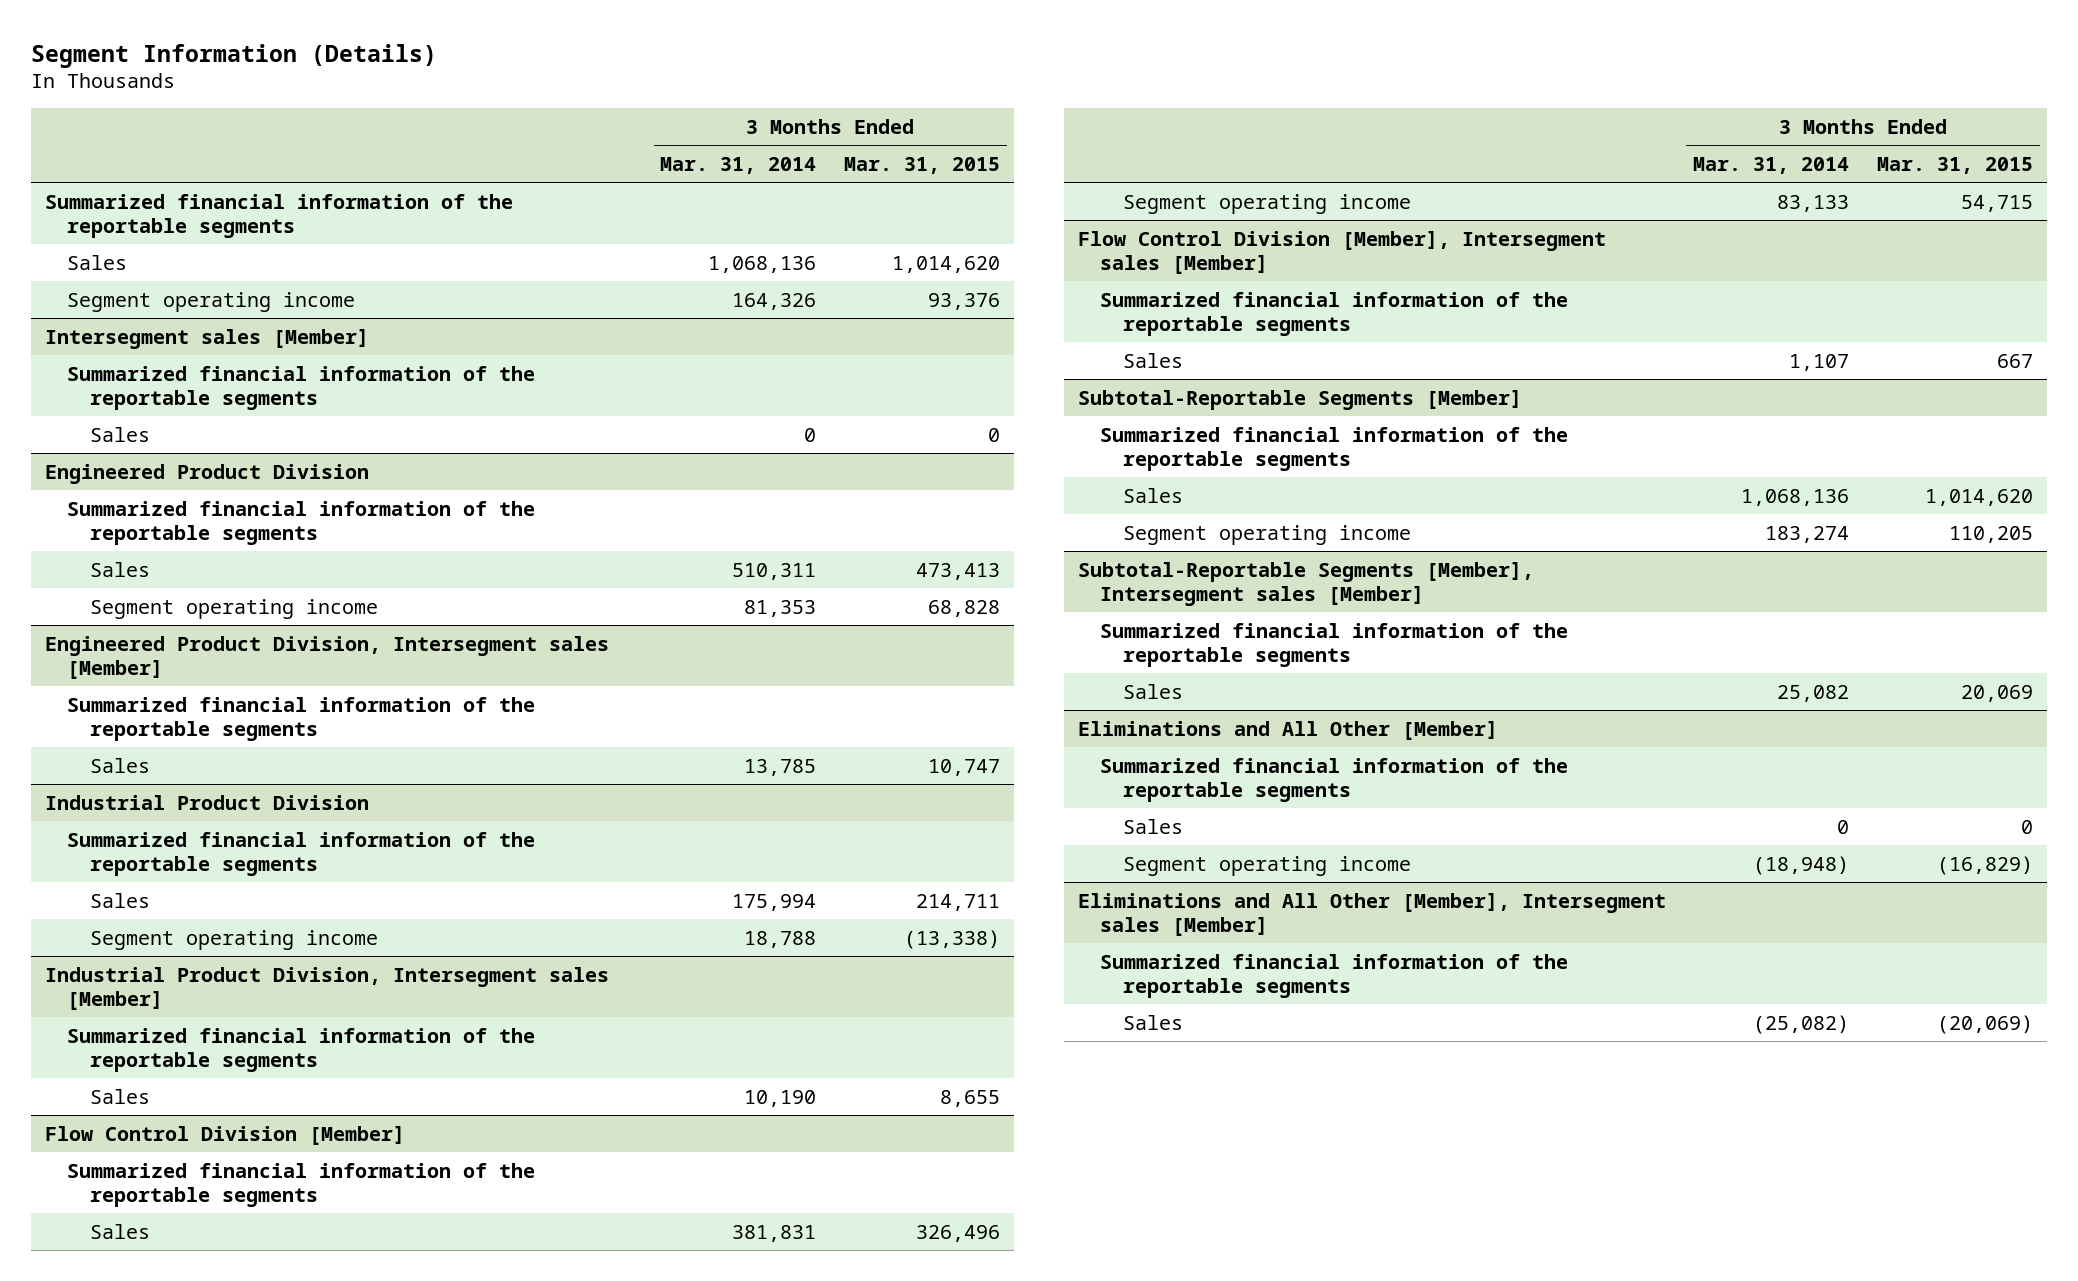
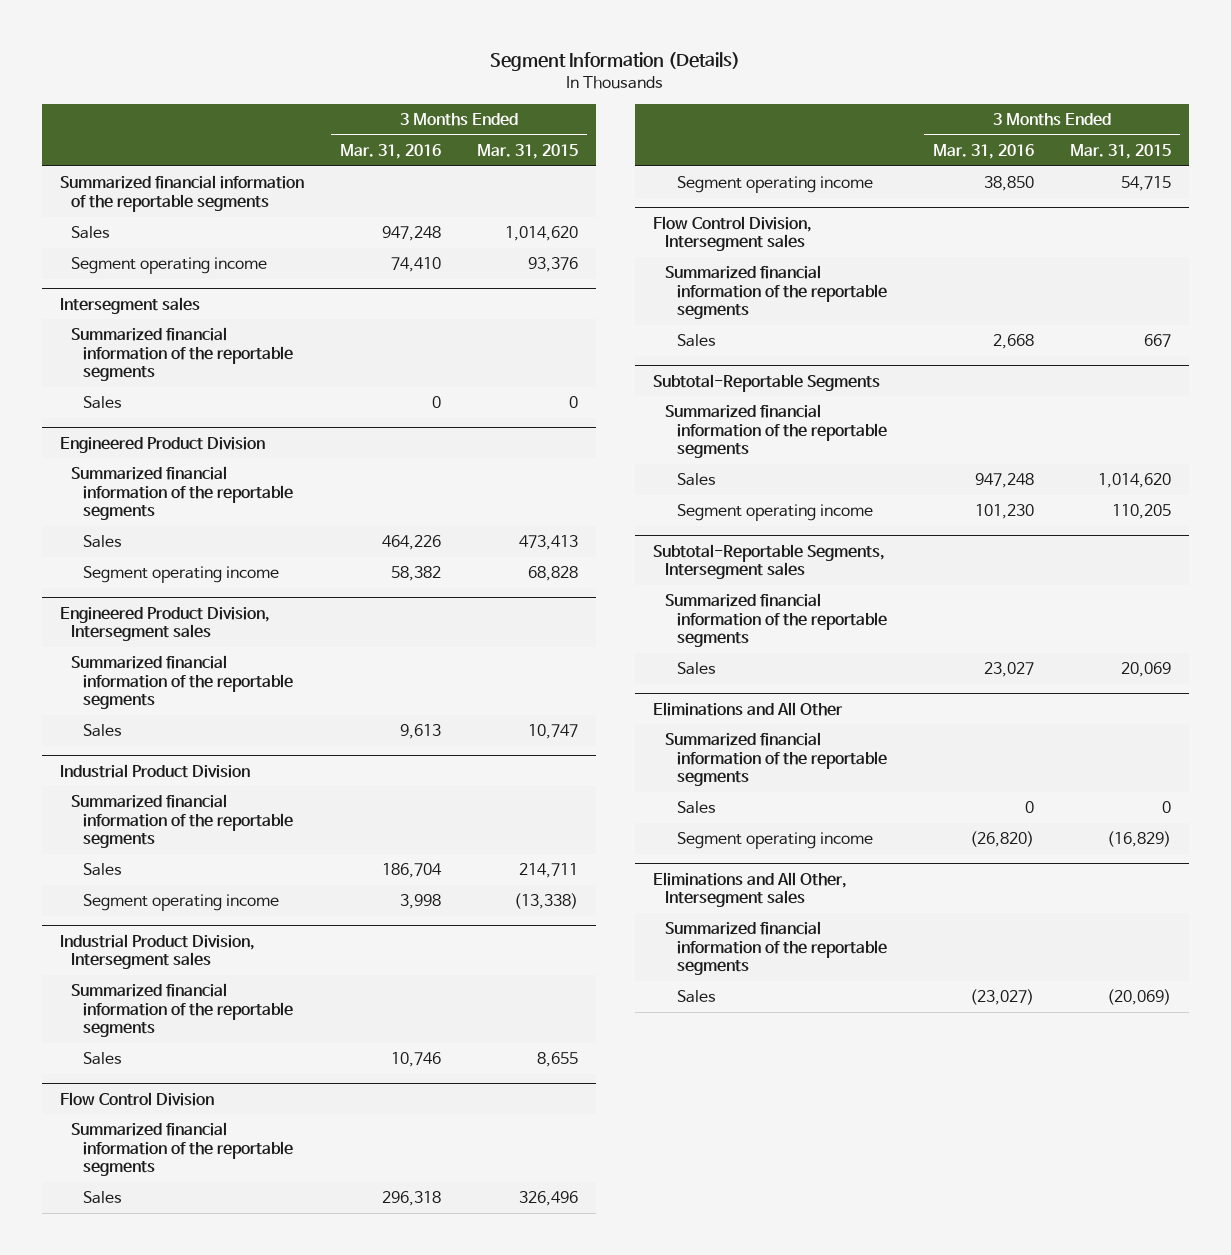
- | 3 Months Ended Mar. 31, 2014 | 3 Months Ended Mar. 31, 2015
+ | 3 Months Ended Mar. 31, 2016 | 3 Months Ended Mar. 31, 2015
- Intersegment sales [Member]
+ Intersegment sales
- Engineered Product Division, Intersegment sales [Member]
+ Engineered Product Division, Intersegment sales
- Industrial Product Division, Intersegment sales [Member]
+ Industrial Product Division, Intersegment sales
- Flow Control Division [Member]
+ Flow Control Division
- Flow Control Division [Member], Intersegment sales [Member]
+ Flow Control Division, Intersegment sales
- Subtotal-Reportable Segments [Member]
+ Subtotal-Reportable Segments
- Subtotal-Reportable Segments [Member], Intersegment sales [Member]
+ Subtotal-Reportable Segments, Intersegment sales
- Eliminations and All Other [Member]
+ Eliminations and All Other
- Eliminations and All Other [Member], Intersegment sales [Member]
+ Eliminations and All Other, Intersegment sales

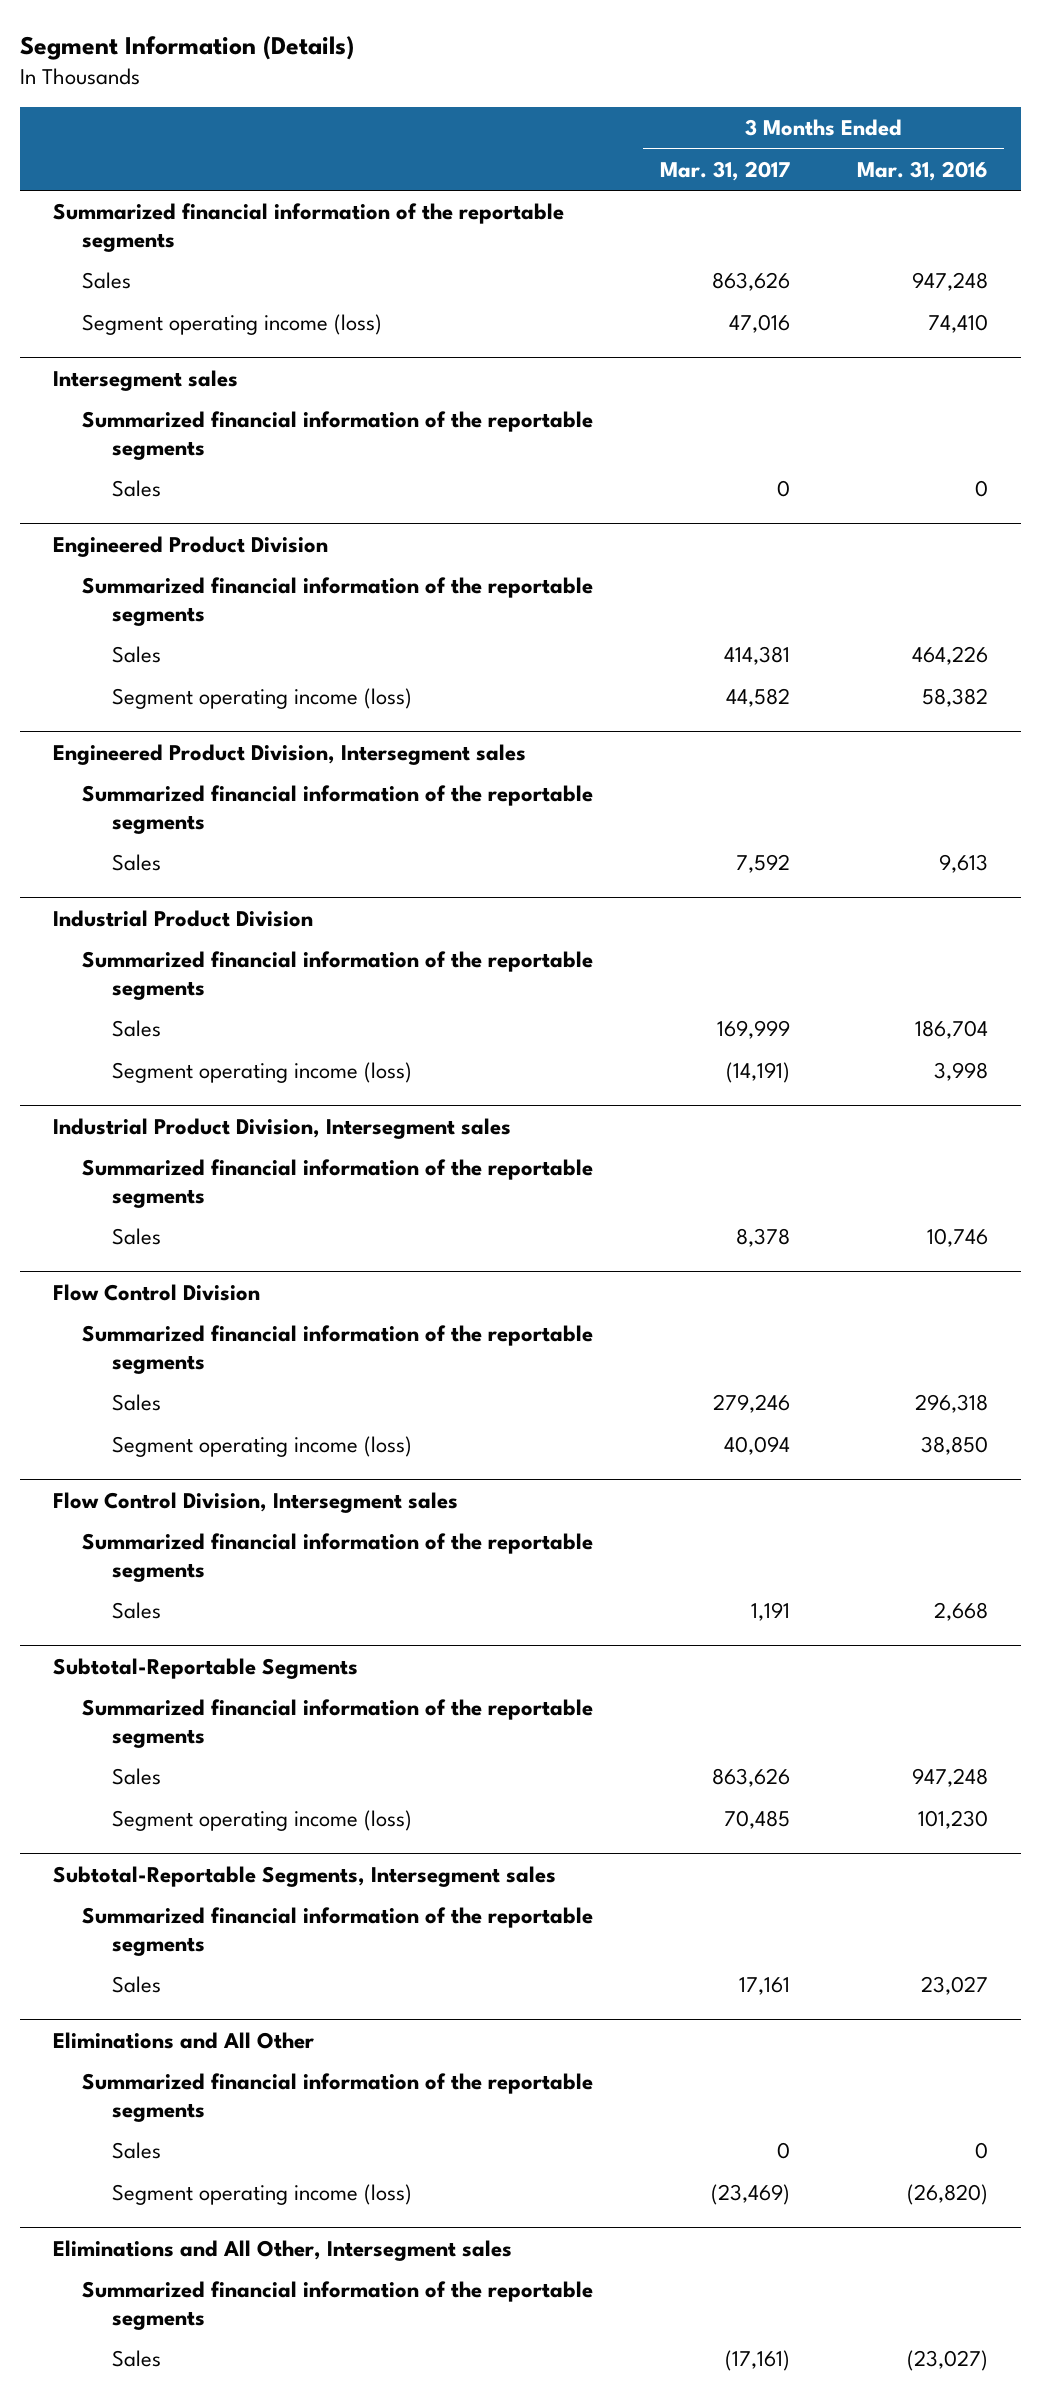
- | 3 Months Ended Mar. 31, 2016 | 3 Months Ended Mar. 31, 2015
+ | 3 Months Ended Mar. 31, 2017 | 3 Months Ended Mar. 31, 2016
- Segment operating income | 74,410 | 93,376
+ Segment operating income (loss) | 47,016 | 74,410
@ Engineered Product Division
- Segment operating income | 58,382 | 68,828
+ Segment operating income (loss) | 44,582 | 58,382
@ Industrial Product Division
- Segment operating income | 3,998 | (13,338)
+ Segment operating income (loss) | (14,191) | 3,998
@ Flow Control Division
- Segment operating income | 38,850 | 54,715
+ Segment operating income (loss) | 40,094 | 38,850
@ Subtotal-Reportable Segments
- Segment operating income | 101,230 | 110,205
+ Segment operating income (loss) | 70,485 | 101,230
@ Eliminations and All Other
- Segment operating income | (26,820) | (16,829)
+ Segment operating income (loss) | (23,469) | (26,820)

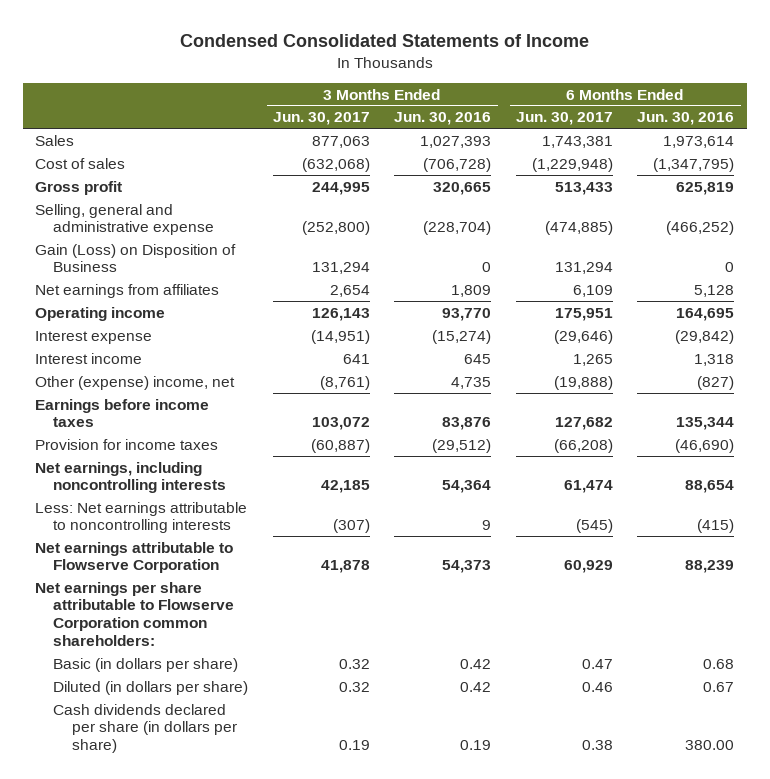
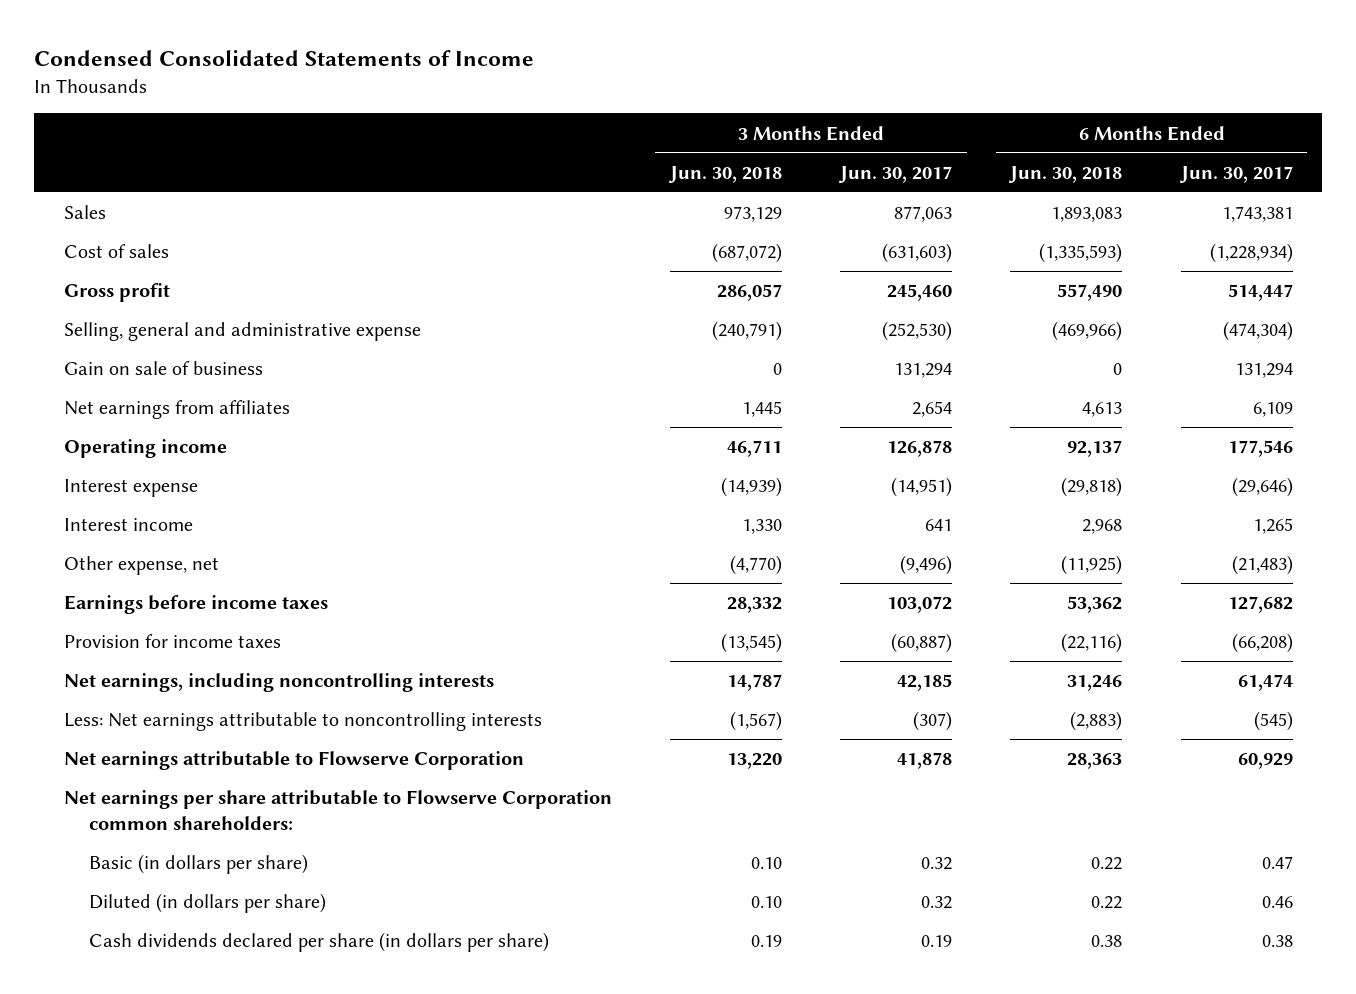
- | 3 Months Ended Jun. 30, 2017 | 3 Months Ended Jun. 30, 2016 | 6 Months Ended Jun. 30, 2017 | 6 Months Ended Jun. 30, 2016
+ | 3 Months Ended Jun. 30, 2018 | 3 Months Ended Jun. 30, 2017 | 6 Months Ended Jun. 30, 2018 | 6 Months Ended Jun. 30, 2017
- Cost of sales | (632,068) | (706,728) | (1,229,948) | (1,347,795)
- Gross profit | 244,995 | 320,665 | 513,433 | 625,819
- Selling, general and administrative expense | (252,800) | (228,704) | (474,885) | (466,252)
- Gain (Loss) on Disposition of Business | 131,294 | 0 | 131,294 | 0
+ Cost of sales | (687,072) | (631,603) | (1,335,593) | (1,228,934)
+ Gross profit | 286,057 | 245,460 | 557,490 | 514,447
+ Selling, general and administrative expense | (240,791) | (252,530) | (469,966) | (474,304)
+ Gain on sale of business | 0 | 131,294 | 0 | 131,294
- Operating income | 126,143 | 93,770 | 175,951 | 164,695
+ Operating income | 46,711 | 126,878 | 92,137 | 177,546
- Other (expense) income, net | (8,761) | 4,735 | (19,888) | (827)
+ Other expense, net | (4,770) | (9,496) | (11,925) | (21,483)

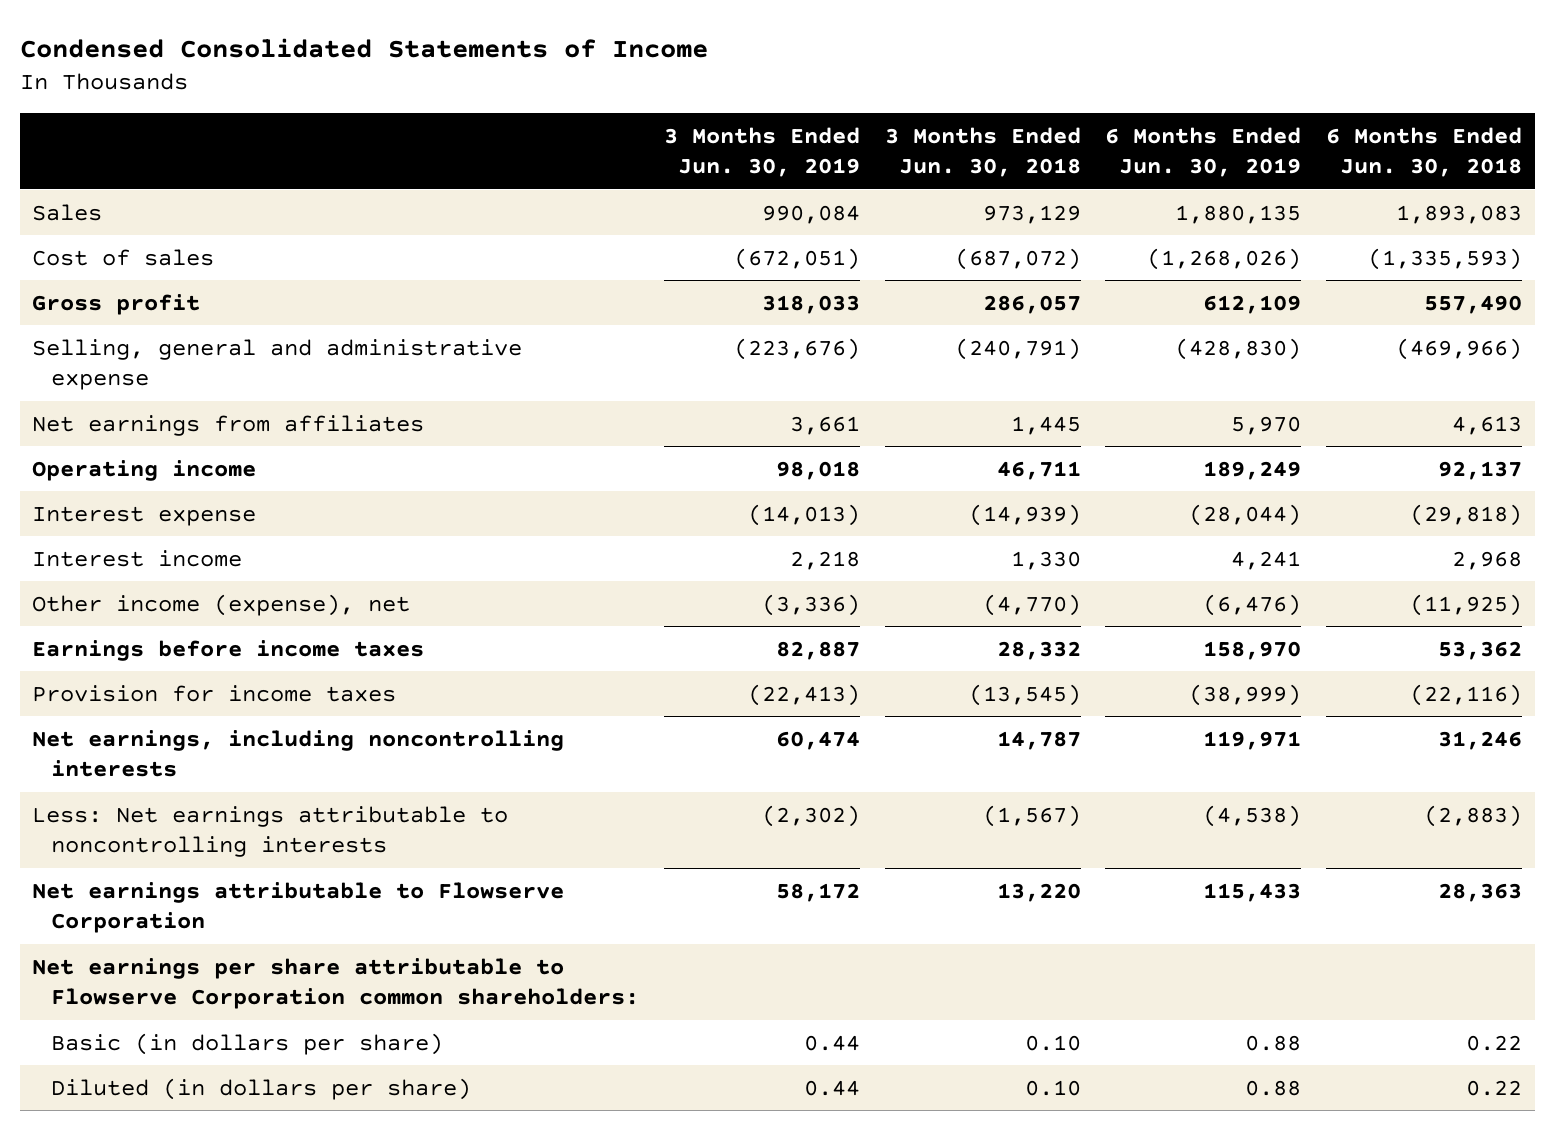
- | 3 Months Ended Jun. 30, 2018 | 3 Months Ended Jun. 30, 2017 | 6 Months Ended Jun. 30, 2018 | 6 Months Ended Jun. 30, 2017
+ | 3 Months Ended Jun. 30, 2019 | 3 Months Ended Jun. 30, 2018 | 6 Months Ended Jun. 30, 2019 | 6 Months Ended Jun. 30, 2018
- Gain on sale of business | 0 | 131,294 | 0 | 131,294
- Other expense, net | (4,770) | (9,496) | (11,925) | (21,483)
+ Other income (expense), net | (3,336) | (4,770) | (6,476) | (11,925)
- Cash dividends declared per share (in dollars per share) | 0.19 | 0.19 | 0.38 | 0.38

